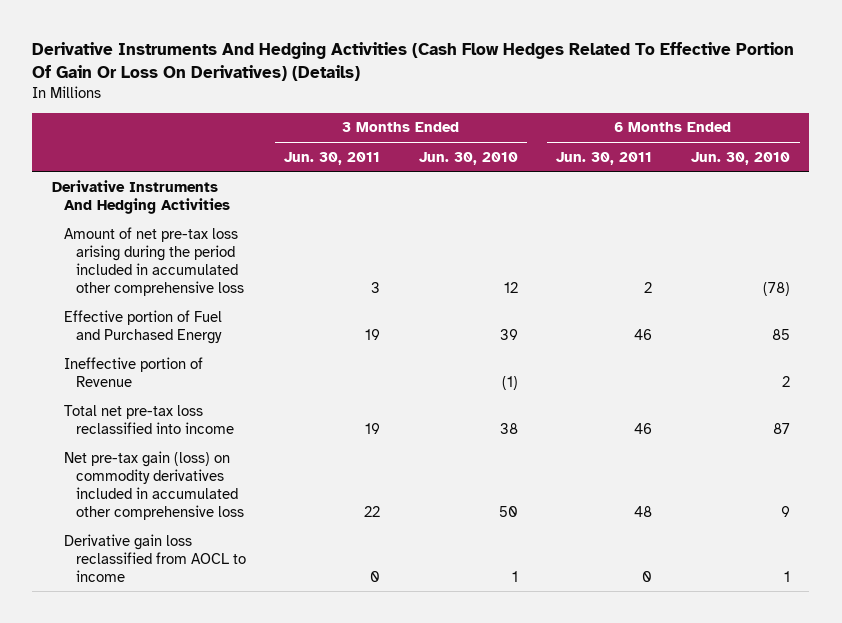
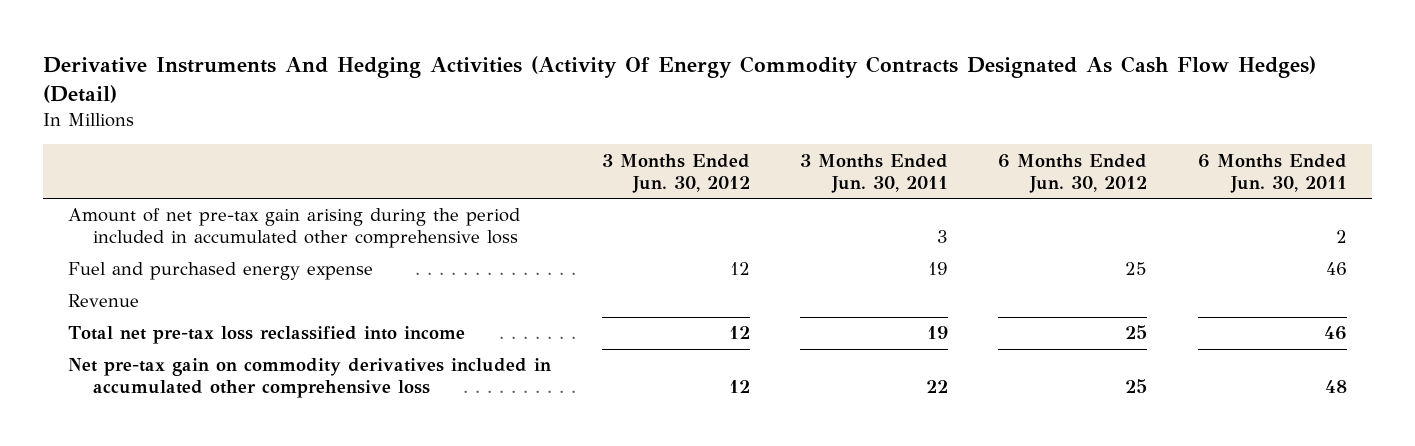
- Derivative Instruments And Hedging Activities (Cash Flow Hedges Related To Effective Portion Of Gain Or Loss On Derivatives) (Details)
+ Derivative Instruments And Hedging Activities (Activity Of Energy Commodity Contracts Designated As Cash Flow Hedges) (Detail)
- | 3 Months Ended Jun. 30, 2011 | 3 Months Ended Jun. 30, 2010 | 6 Months Ended Jun. 30, 2011 | 6 Months Ended Jun. 30, 2010
+ | 3 Months Ended Jun. 30, 2012 | 3 Months Ended Jun. 30, 2011 | 6 Months Ended Jun. 30, 2012 | 6 Months Ended Jun. 30, 2011
- Derivative Instruments And Hedging Activities
- Amount of net pre-tax loss arising during the period included in accumulated other comprehensive loss | 3 | 12 | 2 | (78)
- Effective portion of Fuel and Purchased Energy | 19 | 39 | 46 | 85
- Ineffective portion of Revenue | | (1) | | 2
+ Amount of net pre-tax gain arising during the period included in accumulated other comprehensive loss | | 3 | | 2
+ Fuel and purchased energy expense | 12 | 19 | 25 | 46
+ Revenue
- Net pre-tax gain (loss) on commodity derivatives included in accumulated other comprehensive loss | 22 | 50 | 48 | 9
- Derivative gain loss reclassified from AOCL to income | 0 | 1 | 0 | 1
+ Net pre-tax gain on commodity derivatives included in accumulated other comprehensive loss | 12 | 22 | 25 | 48

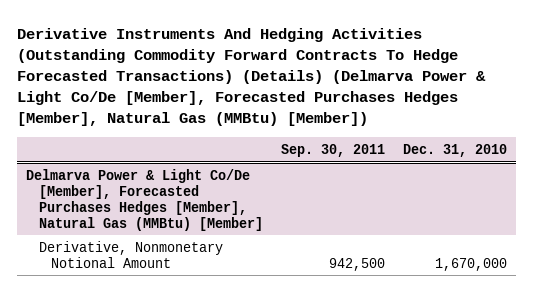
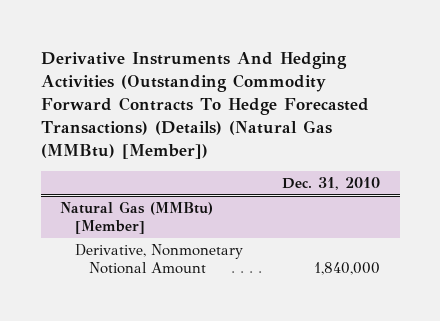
- Derivative Instruments And Hedging Activities (Outstanding Commodity Forward Contracts To Hedge Forecasted Transactions) (Details) (Delmarva Power & Light Co/De [Member], Forecasted Purchases Hedges [Member], Natural Gas (MMBtu) [Member])
+ Derivative Instruments And Hedging Activities (Outstanding Commodity Forward Contracts To Hedge Forecasted Transactions) (Details) (Natural Gas (MMBtu) [Member])
- | Sep. 30, 2011 | Dec. 31, 2010
+ | Dec. 31, 2010
- Delmarva Power & Light Co/De [Member], Forecasted Purchases Hedges [Member], Natural Gas (MMBtu) [Member]
- Derivative, Nonmonetary Notional Amount | 942,500 | 1,670,000
+ Natural Gas (MMBtu) [Member]
+ Derivative, Nonmonetary Notional Amount | 1,840,000

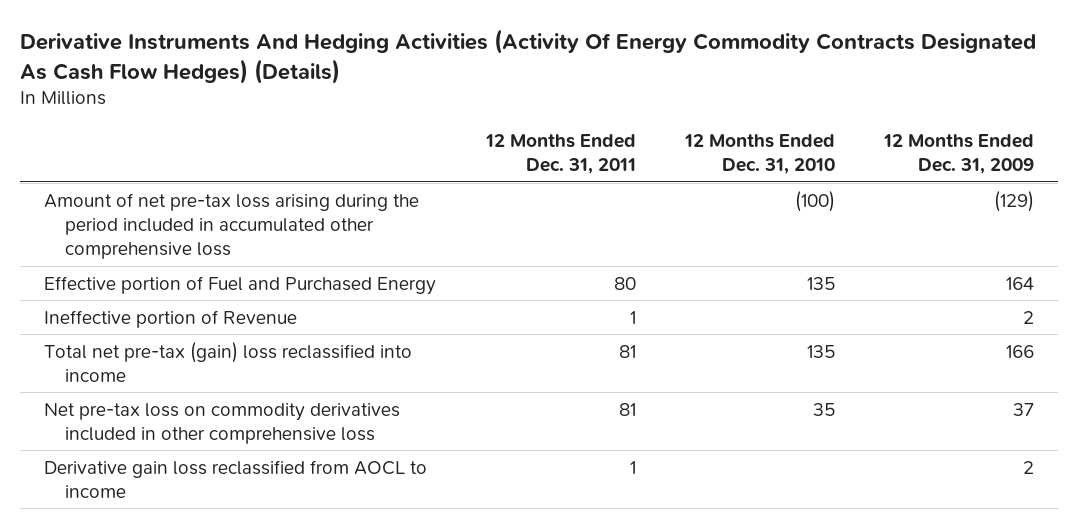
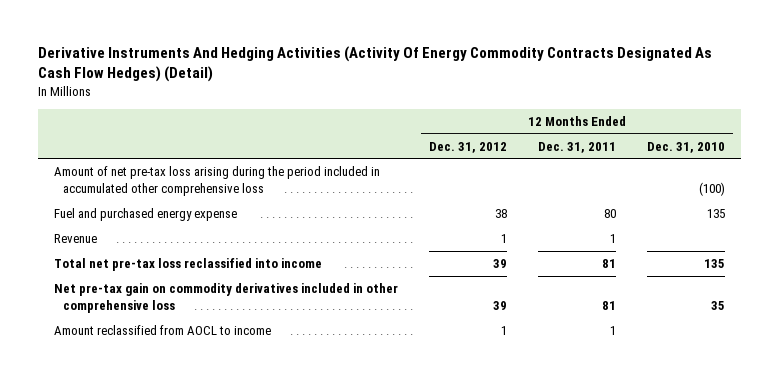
- Derivative Instruments And Hedging Activities (Activity Of Energy Commodity Contracts Designated As Cash Flow Hedges) (Details)
+ Derivative Instruments And Hedging Activities (Activity Of Energy Commodity Contracts Designated As Cash Flow Hedges) (Detail)
- | 12 Months Ended Dec. 31, 2011 | 12 Months Ended Dec. 31, 2010 | 12 Months Ended Dec. 31, 2009
+ | 12 Months Ended Dec. 31, 2012 | 12 Months Ended Dec. 31, 2011 | 12 Months Ended Dec. 31, 2010
- Effective portion of Fuel and Purchased Energy | 80 | 135 | 164
- Ineffective portion of Revenue | 1 | | 2
- Total net pre-tax (gain) loss reclassified into income | 81 | 135 | 166
- Net pre-tax loss on commodity derivatives included in other comprehensive loss | 81 | 35 | 37
- Derivative gain loss reclassified from AOCL to income | 1 | | 2
+ Fuel and purchased energy expense | 38 | 80 | 135
+ Revenue | 1 | 1 |
+ Total net pre-tax loss reclassified into income | 39 | 81 | 135
+ Net pre-tax gain on commodity derivatives included in other comprehensive loss | 39 | 81 | 35
+ Amount reclassified from AOCL to income | 1 | 1 |

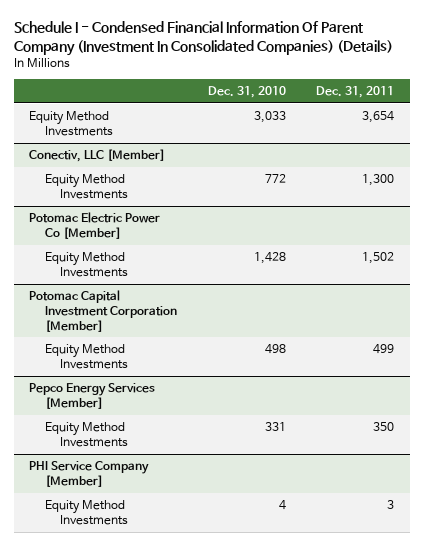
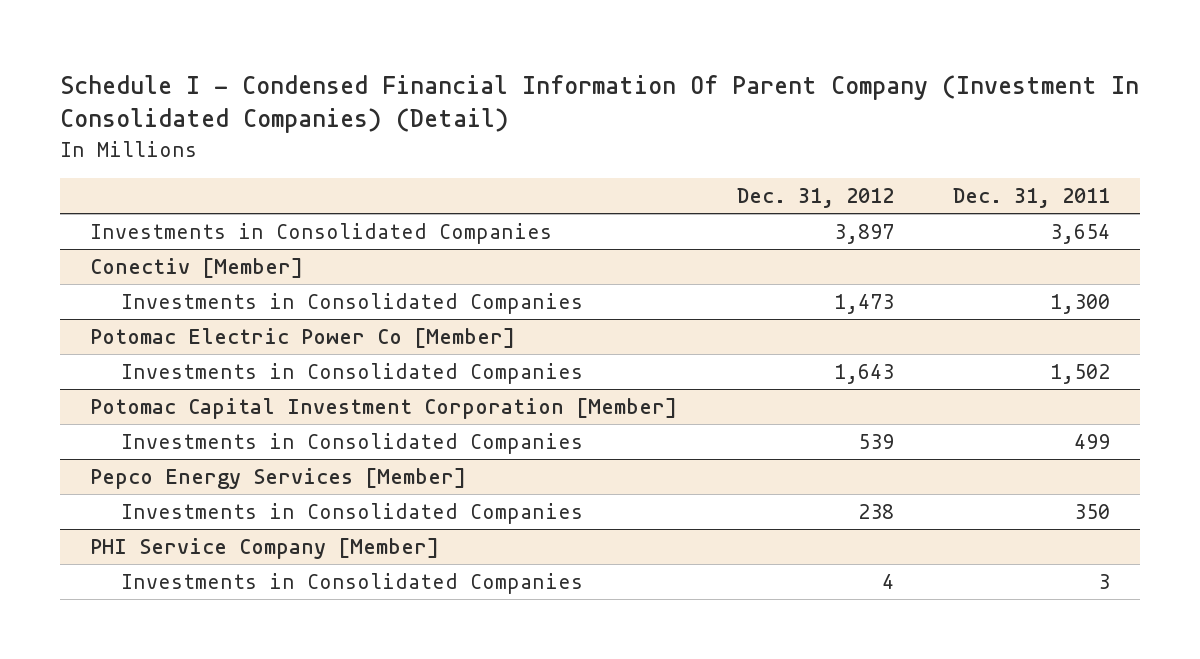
- Schedule I - Condensed Financial Information Of Parent Company (Investment In Consolidated Companies) (Details)
+ Schedule I - Condensed Financial Information Of Parent Company (Investment In Consolidated Companies) (Detail)
- | Dec. 31, 2010 | Dec. 31, 2011
+ | Dec. 31, 2012 | Dec. 31, 2011
- Equity Method Investments | 3,033 | 3,654
- Conectiv, LLC [Member]
- Equity Method Investments | 772 | 1,300
+ Investments in Consolidated Companies | 3,897 | 3,654
+ Conectiv [Member]
+ Investments in Consolidated Companies | 1,473 | 1,300
@ Potomac Electric Power Co [Member]
- Equity Method Investments | 1,428 | 1,502
+ Investments in Consolidated Companies | 1,643 | 1,502
@ Potomac Capital Investment Corporation [Member]
- Equity Method Investments | 498 | 499
+ Investments in Consolidated Companies | 539 | 499
@ Pepco Energy Services [Member]
- Equity Method Investments | 331 | 350
+ Investments in Consolidated Companies | 238 | 350
@ PHI Service Company [Member]
- Equity Method Investments | 4 | 3
+ Investments in Consolidated Companies | 4 | 3

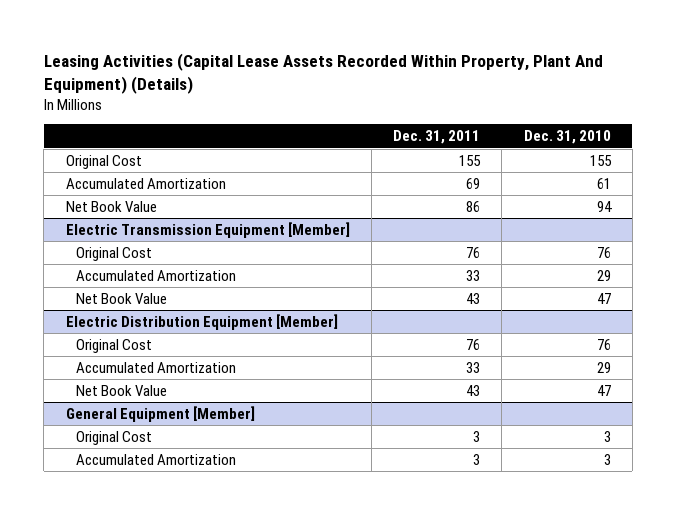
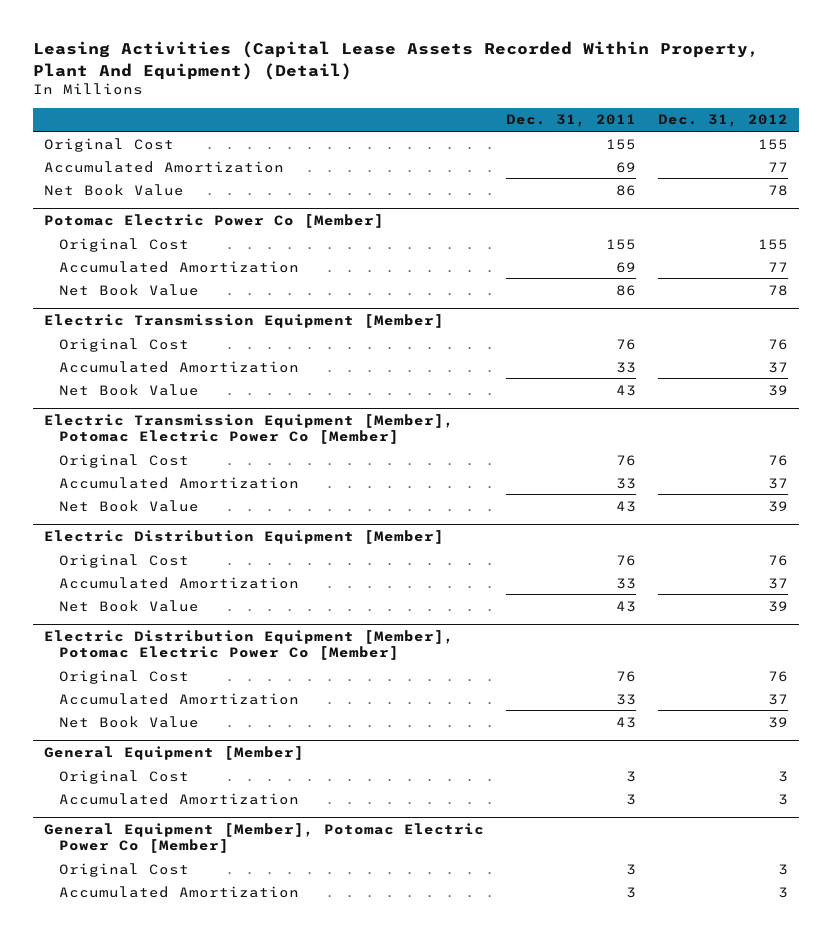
- Leasing Activities (Capital Lease Assets Recorded Within Property, Plant And Equipment) (Details)
+ Leasing Activities (Capital Lease Assets Recorded Within Property, Plant And Equipment) (Detail)
- | Dec. 31, 2011 | Dec. 31, 2010
+ | Dec. 31, 2011 | Dec. 31, 2012
+ Potomac Electric Power Co [Member]
+ Original Cost | 155 | 155
+ Accumulated Amortization | 69 | 77
+ Net Book Value | 86 | 78
+ Electric Transmission Equipment [Member], Potomac Electric Power Co [Member]
+ Original Cost | 76 | 76
+ Accumulated Amortization | 33 | 37
+ Net Book Value | 43 | 39
+ Electric Distribution Equipment [Member], Potomac Electric Power Co [Member]
+ Original Cost | 76 | 76
+ Accumulated Amortization | 33 | 37
+ Net Book Value | 43 | 39
+ General Equipment [Member], Potomac Electric Power Co [Member]
+ Original Cost | 3 | 3
+ Accumulated Amortization | 3 | 3

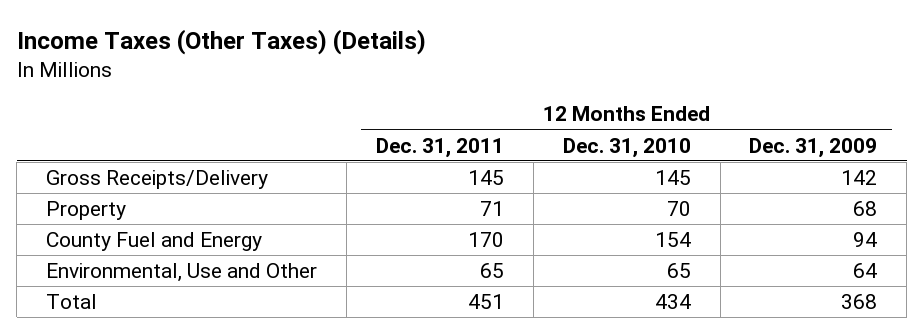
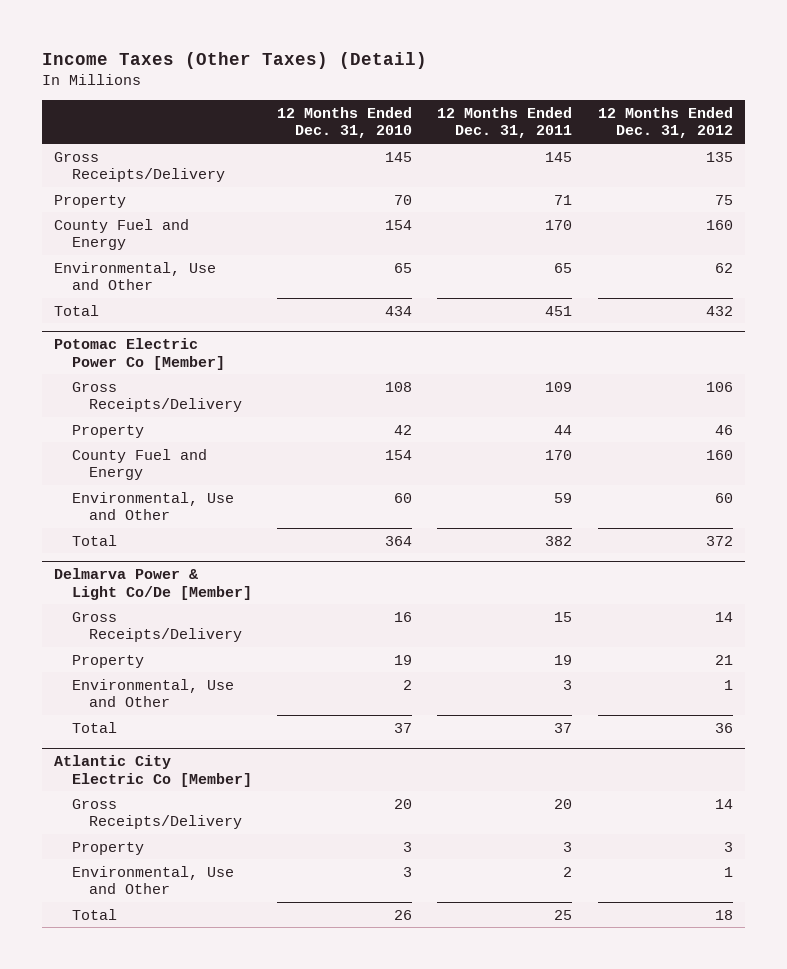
- Income Taxes (Other Taxes) (Details)
+ Income Taxes (Other Taxes) (Detail)
- | 12 Months Ended Dec. 31, 2011 | 12 Months Ended Dec. 31, 2010 | 12 Months Ended Dec. 31, 2009
+ | 12 Months Ended Dec. 31, 2010 | 12 Months Ended Dec. 31, 2011 | 12 Months Ended Dec. 31, 2012
+ Potomac Electric Power Co [Member]
+ Gross Receipts/Delivery | 108 | 109 | 106
+ Property | 42 | 44 | 46
+ County Fuel and Energy | 154 | 170 | 160
+ Environmental, Use and Other | 60 | 59 | 60
+ Total | 364 | 382 | 372
+ Delmarva Power & Light Co/De [Member]
+ Gross Receipts/Delivery | 16 | 15 | 14
+ Property | 19 | 19 | 21
+ Environmental, Use and Other | 2 | 3 | 1
+ Total | 37 | 37 | 36
+ Atlantic City Electric Co [Member]
+ Gross Receipts/Delivery | 20 | 20 | 14
+ Property | 3 | 3 | 3
+ Environmental, Use and Other | 3 | 2 | 1
+ Total | 26 | 25 | 18

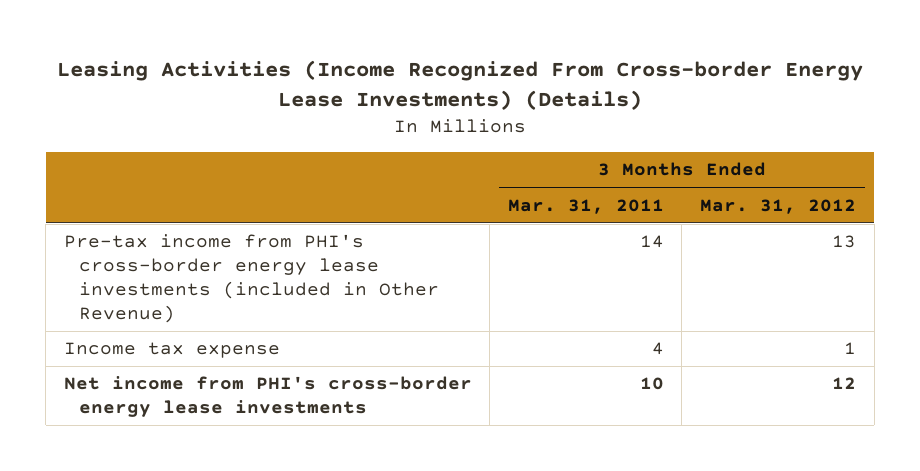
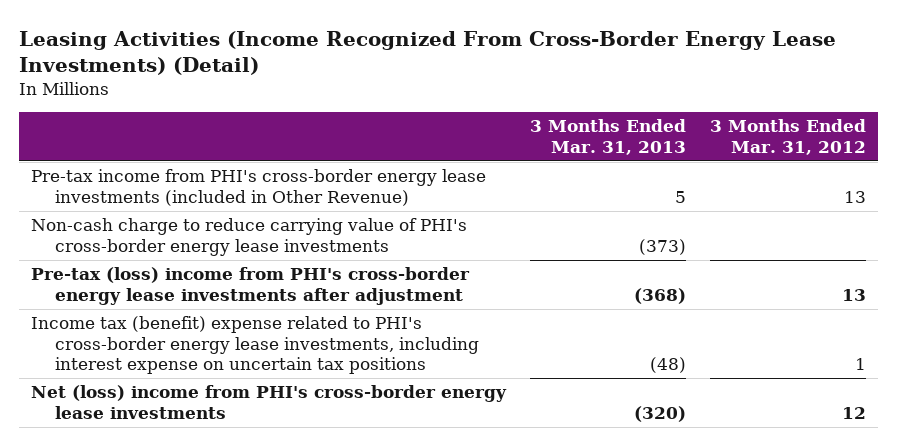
- Leasing Activities (Income Recognized From Cross-border Energy Lease Investments) (Details)
+ Leasing Activities (Income Recognized From Cross-Border Energy Lease Investments) (Detail)
- | 3 Months Ended Mar. 31, 2011 | 3 Months Ended Mar. 31, 2012
+ | 3 Months Ended Mar. 31, 2013 | 3 Months Ended Mar. 31, 2012
- Income tax expense | 4 | 1
- Net income from PHI's cross-border energy lease investments | 10 | 12
+ Non-cash charge to reduce carrying value of PHI's cross-border energy lease investments | (373) |
+ Pre-tax (loss) income from PHI's cross-border energy lease investments after adjustment | (368) | 13
+ Income tax (benefit) expense related to PHI's cross-border energy lease investments, including interest expense on uncertain tax positions | (48) | 1
+ Net (loss) income from PHI's cross-border energy lease investments | (320) | 12

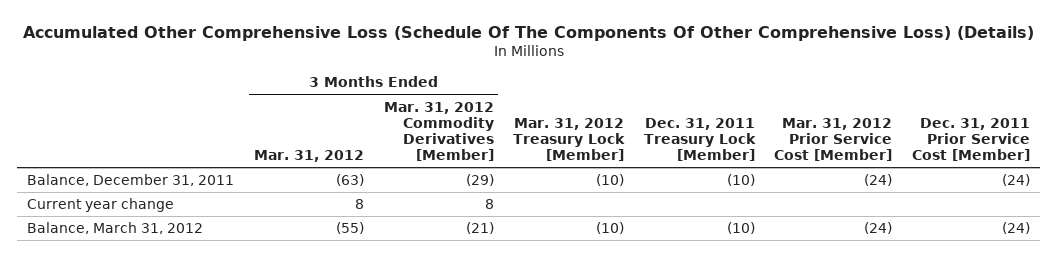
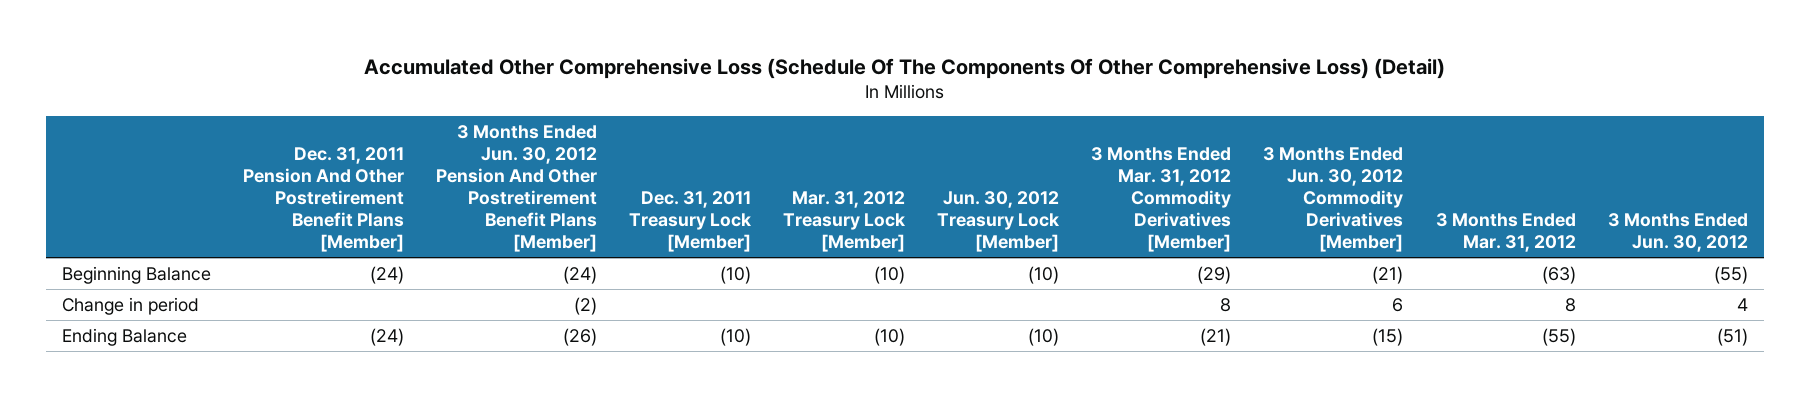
- Accumulated Other Comprehensive Loss (Schedule Of The Components Of Other Comprehensive Loss) (Details)
+ Accumulated Other Comprehensive Loss (Schedule Of The Components Of Other Comprehensive Loss) (Detail)
- | 3 Months Ended Mar. 31, 2012 | 3 Months Ended Mar. 31, 2012 Commodity Derivatives [Member] | Mar. 31, 2012 Treasury Lock [Member] | Dec. 31, 2011 Treasury Lock [Member] | Mar. 31, 2012 Prior Service Cost [Member] | Dec. 31, 2011 Prior Service Cost [Member]
+ | Dec. 31, 2011 Pension And Other Postretirement Benefit Plans [Member] | 3 Months Ended Jun. 30, 2012 Pension And Other Postretirement Benefit Plans [Member] | Dec. 31, 2011 Treasury Lock [Member] | Mar. 31, 2012 Treasury Lock [Member] | Jun. 30, 2012 Treasury Lock [Member] | 3 Months Ended Mar. 31, 2012 Commodity Derivatives [Member] | 3 Months Ended Jun. 30, 2012 Commodity Derivatives [Member] | 3 Months Ended Mar. 31, 2012 | 3 Months Ended Jun. 30, 2012
- Balance, December 31, 2011 | (63) | (29) | (10) | (10) | (24) | (24)
- Current year change | 8 | 8 | | | |
- Balance, March 31, 2012 | (55) | (21) | (10) | (10) | (24) | (24)
+ Beginning Balance | (24) | (24) | (10) | (10) | (10) | (29) | (21) | (63) | (55)
+ Change in period | | (2) | | | | 8 | 6 | 8 | 4
+ Ending Balance | (24) | (26) | (10) | (10) | (10) | (21) | (15) | (55) | (51)

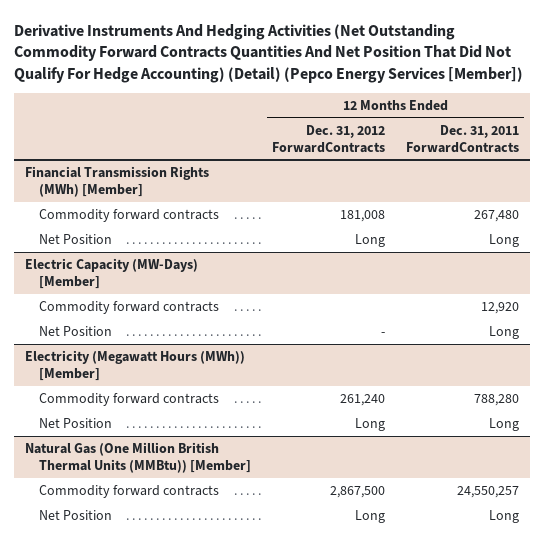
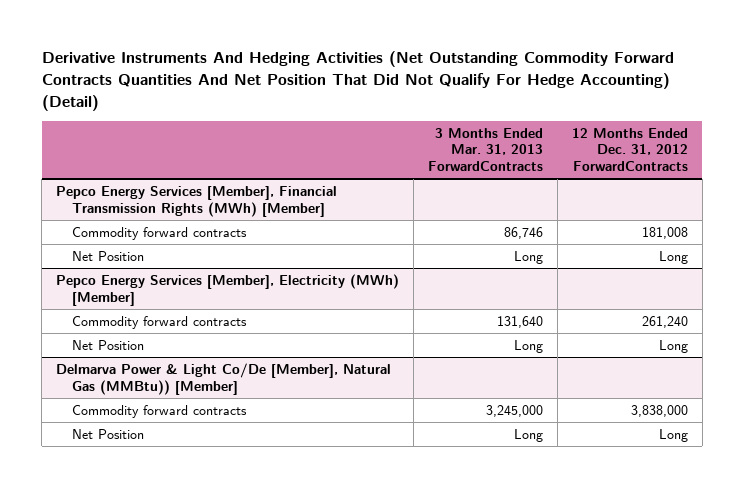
- Derivative Instruments And Hedging Activities (Net Outstanding Commodity Forward Contracts Quantities And Net Position That Did Not Qualify For Hedge Accounting) (Detail) (Pepco Energy Services [Member])
+ Derivative Instruments And Hedging Activities (Net Outstanding Commodity Forward Contracts Quantities And Net Position That Did Not Qualify For Hedge Accounting) (Detail)
- | 12 Months Ended Dec. 31, 2012 ForwardContracts | 12 Months Ended Dec. 31, 2011 ForwardContracts
+ | 3 Months Ended Mar. 31, 2013 ForwardContracts | 12 Months Ended Dec. 31, 2012 ForwardContracts
- Financial Transmission Rights (MWh) [Member]
+ Pepco Energy Services [Member], Financial Transmission Rights (MWh) [Member]
- Electric Capacity (MW-Days) [Member]
- Commodity forward contracts | | 12,920
- Net Position | - | Long
- Electricity (Megawatt Hours (MWh)) [Member]
+ Pepco Energy Services [Member], Electricity (MWh) [Member]
- Natural Gas (One Million British Thermal Units (MMBtu)) [Member]
- Commodity forward contracts | 2,867,500 | 24,550,257
+ Delmarva Power & Light Co/De [Member], Natural Gas (MMBtu)) [Member]
+ Commodity forward contracts | 3,245,000 | 3,838,000

